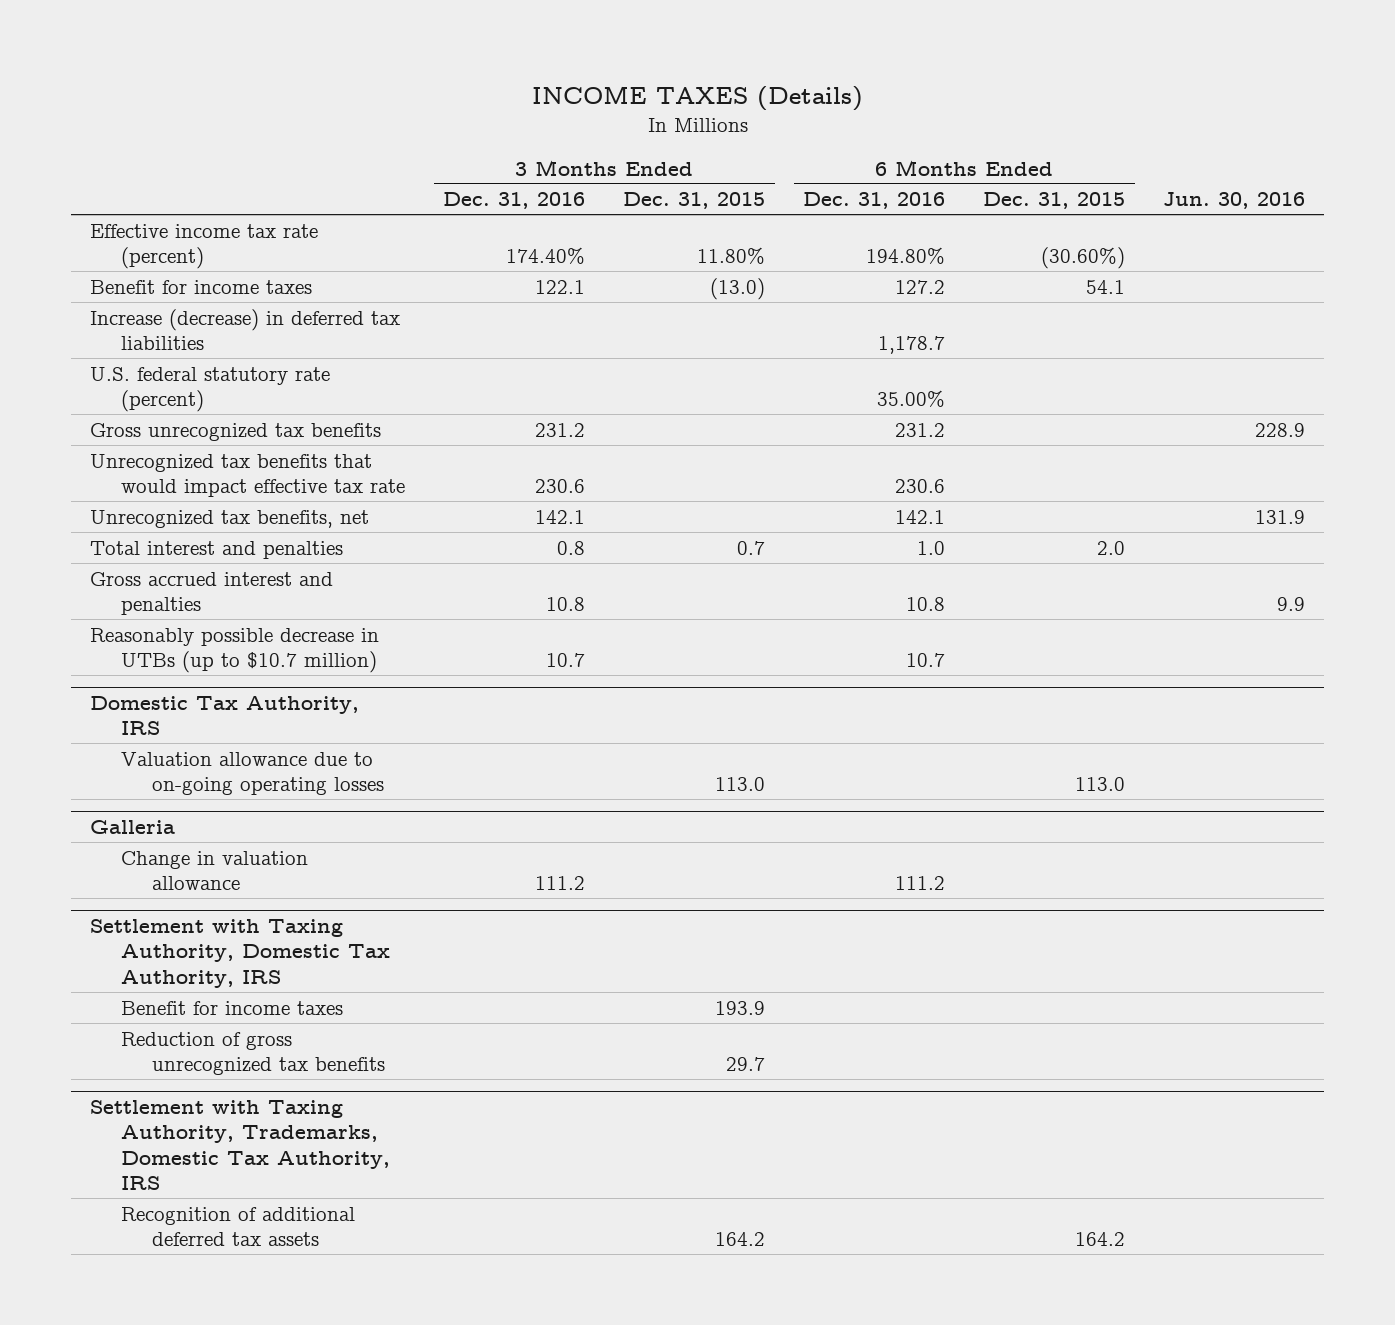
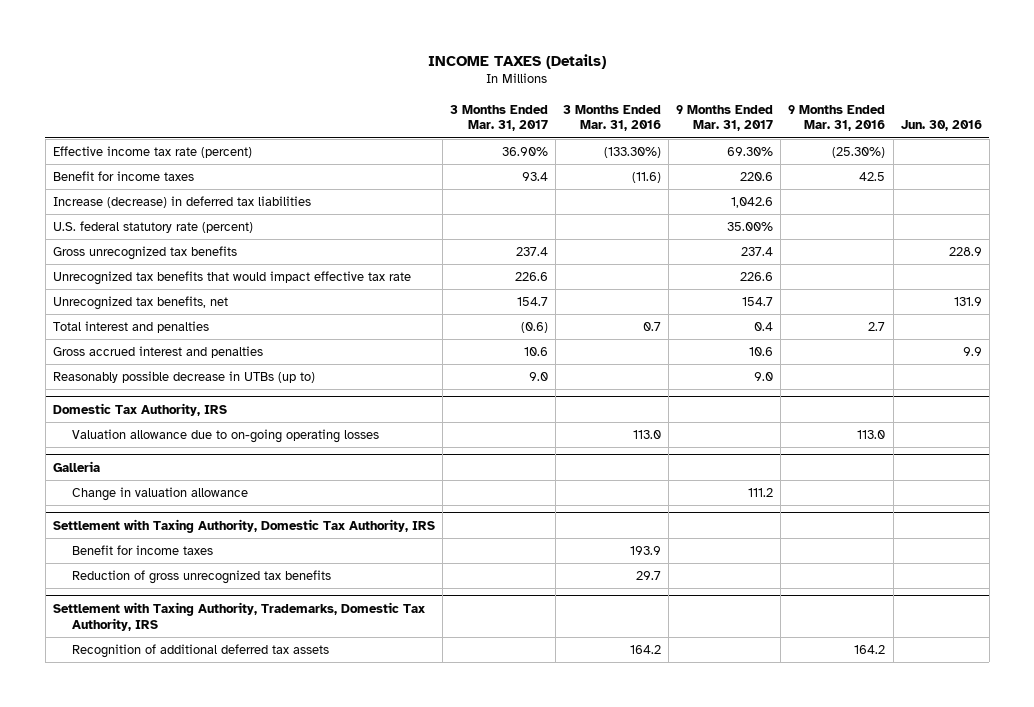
- | 3 Months Ended Dec. 31, 2016 | 3 Months Ended Dec. 31, 2015 | 6 Months Ended Dec. 31, 2016 | 6 Months Ended Dec. 31, 2015 | Jun. 30, 2016
+ | 3 Months Ended Mar. 31, 2017 | 3 Months Ended Mar. 31, 2016 | 9 Months Ended Mar. 31, 2017 | 9 Months Ended Mar. 31, 2016 | Jun. 30, 2016
- Reasonably possible decrease in UTBs (up to $10.7 million) | 10.7 | | 10.7 | |
+ Reasonably possible decrease in UTBs (up to) | 9.0 | | 9.0 | |

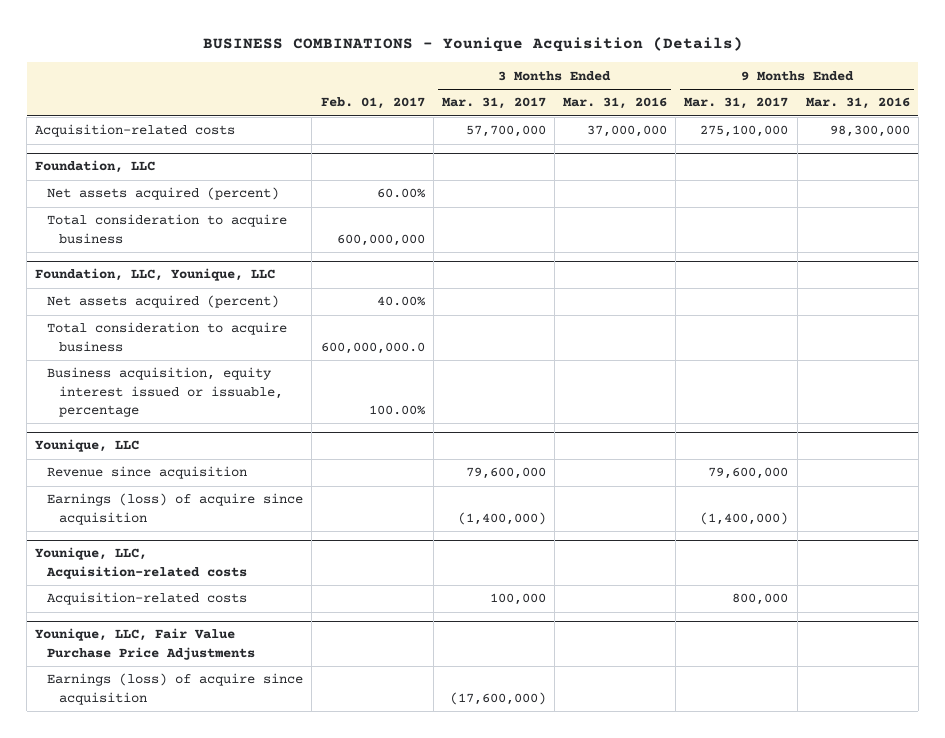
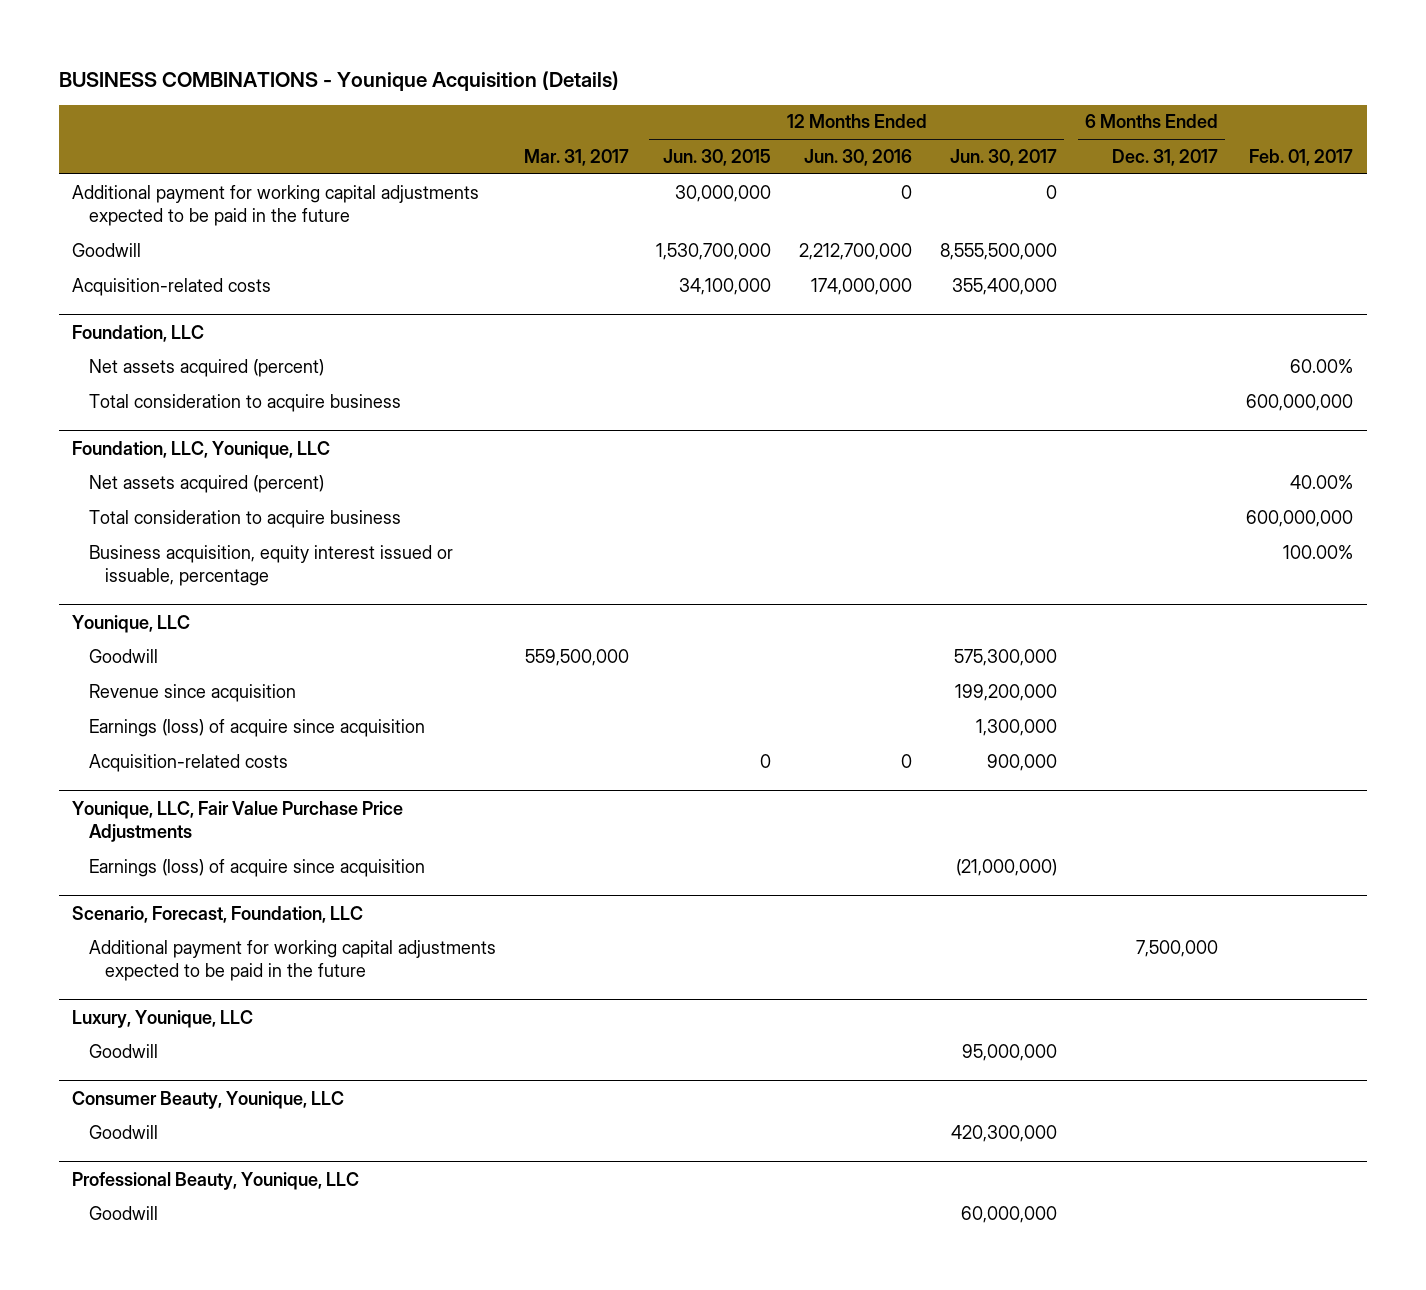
- | Feb. 01, 2017 | 3 Months Ended Mar. 31, 2017 | 3 Months Ended Mar. 31, 2016 | 9 Months Ended Mar. 31, 2017 | 9 Months Ended Mar. 31, 2016
+ | Mar. 31, 2017 | 12 Months Ended Jun. 30, 2015 | 12 Months Ended Jun. 30, 2016 | 12 Months Ended Jun. 30, 2017 | 6 Months Ended Dec. 31, 2017 | Feb. 01, 2017
+ Additional payment for working capital adjustments expected to be paid in the future | | 30,000,000 | 0 | 0 | |
+ Goodwill | | 1,530,700,000 | 2,212,700,000 | 8,555,500,000 | |
@ Foundation, LLC, Younique, LLC
- Total consideration to acquire business | 600,000,000.0 | | | |
+ Total consideration to acquire business | | | | | | 600,000,000
@ Younique, LLC
+ Goodwill | 559,500,000 | | | 575,300,000 | |
- Younique, LLC, Acquisition-related costs
- Acquisition-related costs | | 100,000 | | 800,000 |
@ Younique, LLC
+ Acquisition-related costs | | 0 | 0 | 900,000 | |
+ Scenario, Forecast, Foundation, LLC
+ Additional payment for working capital adjustments expected to be paid in the future | | | | | 7,500,000 |
+ Luxury, Younique, LLC
+ Goodwill | | | | 95,000,000 | |
+ Consumer Beauty, Younique, LLC
+ Goodwill | | | | 420,300,000 | |
+ Professional Beauty, Younique, LLC
+ Goodwill | | | | 60,000,000 | |

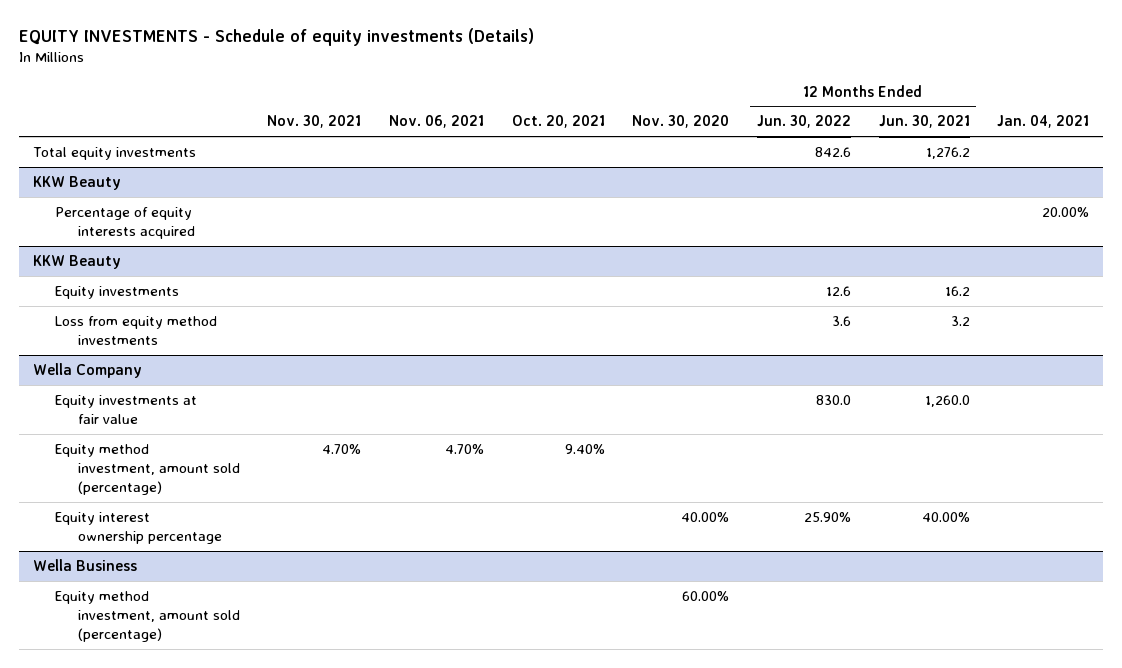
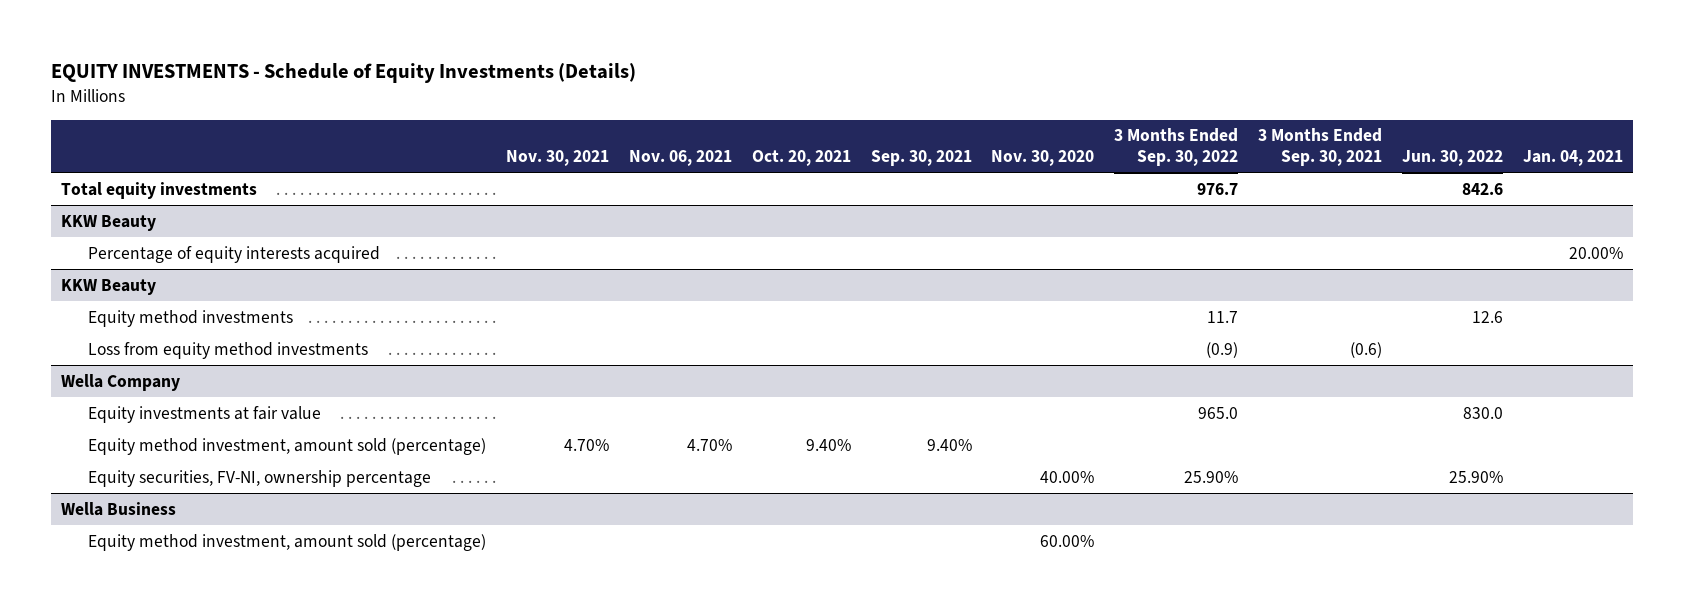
- EQUITY INVESTMENTS - Schedule of equity investments (Details)
+ EQUITY INVESTMENTS - Schedule of Equity Investments (Details)
- | Nov. 30, 2021 | Nov. 06, 2021 | Oct. 20, 2021 | Nov. 30, 2020 | 12 Months Ended Jun. 30, 2022 | 12 Months Ended Jun. 30, 2021 | Jan. 04, 2021
+ | Nov. 30, 2021 | Nov. 06, 2021 | Oct. 20, 2021 | Sep. 30, 2021 | Nov. 30, 2020 | 3 Months Ended Sep. 30, 2022 | 3 Months Ended Sep. 30, 2021 | Jun. 30, 2022 | Jan. 04, 2021
@ KKW Beauty
- Equity investments | | | | | 12.6 | 16.2 |
+ Equity method investments | | | | | | 11.7 | | 12.6 |
@ Wella Company
- Equity interest ownership percentage | | | | 40.00% | 25.90% | 40.00% |
+ Equity securities, FV-NI, ownership percentage | | | | | 40.00% | 25.90% | | 25.90% |

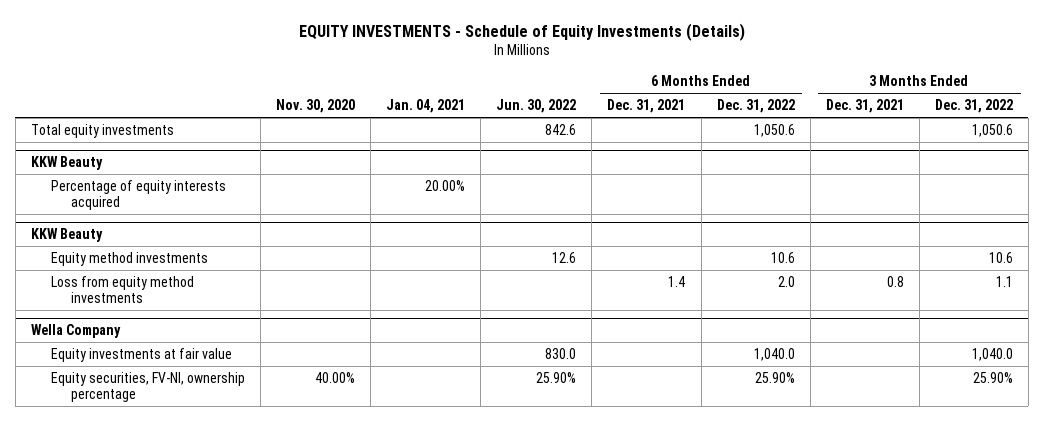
- | Nov. 30, 2021 | Nov. 06, 2021 | Oct. 20, 2021 | Sep. 30, 2021 | Nov. 30, 2020 | 3 Months Ended Sep. 30, 2022 | 3 Months Ended Sep. 30, 2021 | Jun. 30, 2022 | Jan. 04, 2021
+ | Nov. 30, 2020 | Jan. 04, 2021 | Jun. 30, 2022 | 6 Months Ended Dec. 31, 2021 | 6 Months Ended Dec. 31, 2022 | 3 Months Ended Dec. 31, 2021 | 3 Months Ended Dec. 31, 2022
@ Wella Company
- Equity method investment, amount sold (percentage) | 4.70% | 4.70% | 9.40% | 9.40% | | | | |
- Wella Business
- Equity method investment, amount sold (percentage) | | | | | 60.00% | | | |

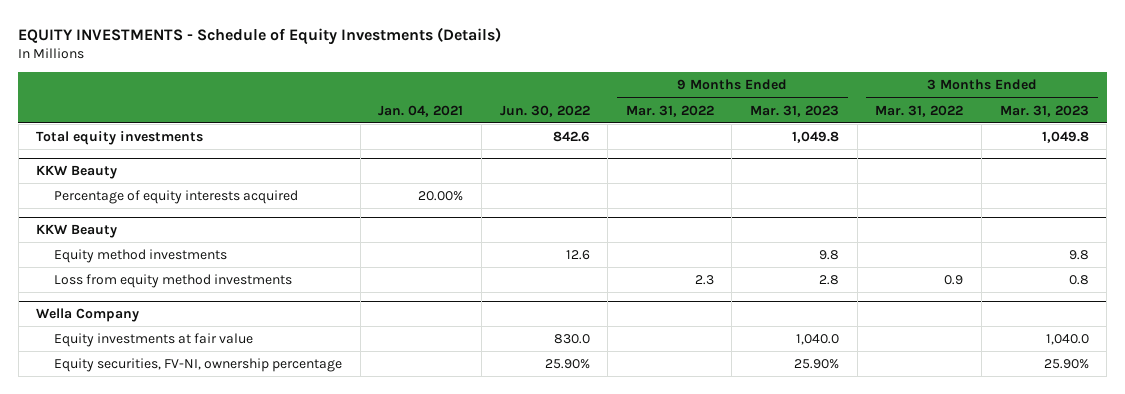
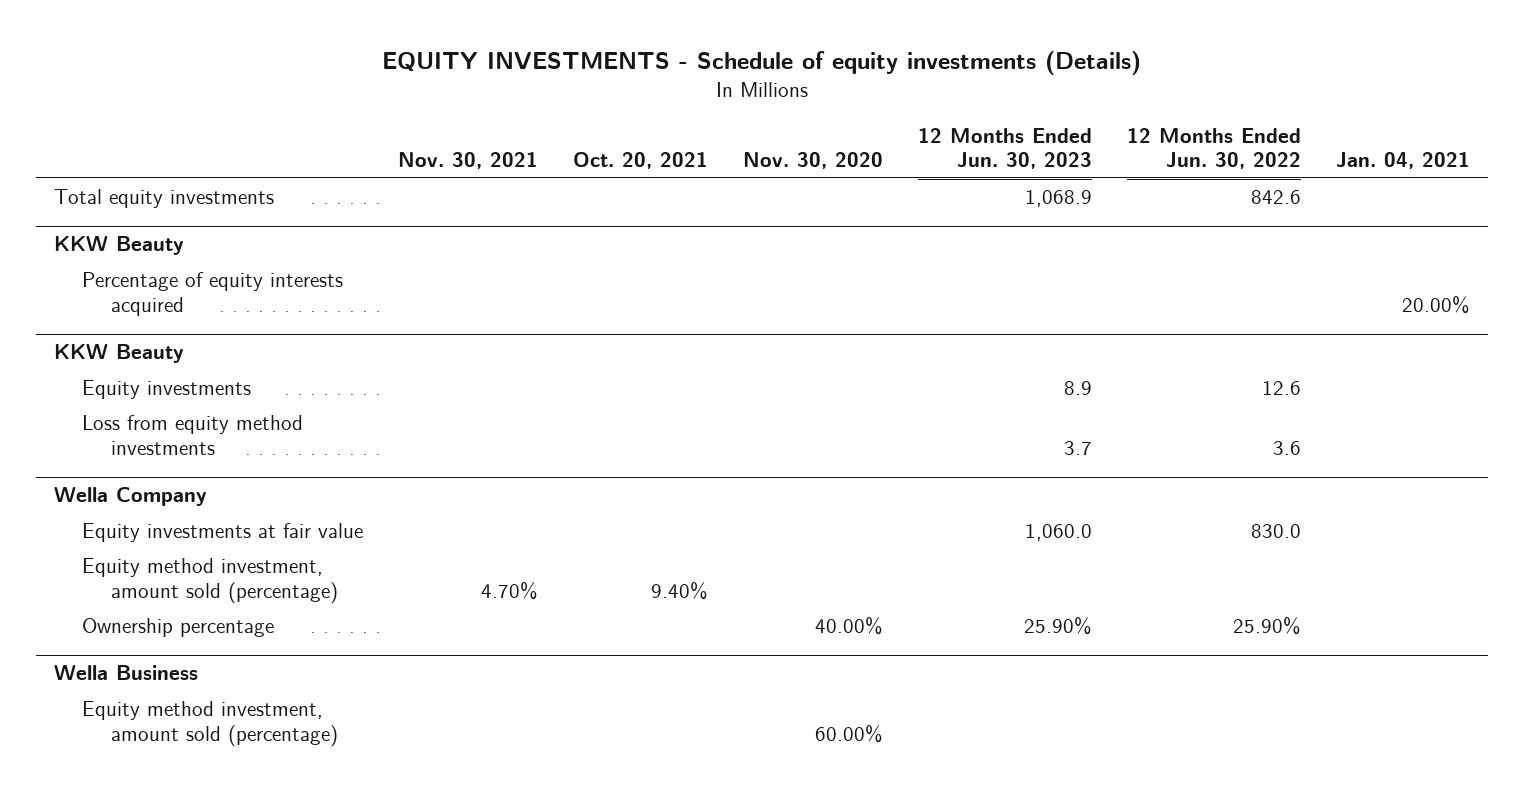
- EQUITY INVESTMENTS - Schedule of Equity Investments (Details)
+ EQUITY INVESTMENTS - Schedule of equity investments (Details)
- | Jan. 04, 2021 | Jun. 30, 2022 | 9 Months Ended Mar. 31, 2022 | 9 Months Ended Mar. 31, 2023 | 3 Months Ended Mar. 31, 2022 | 3 Months Ended Mar. 31, 2023
+ | Nov. 30, 2021 | Oct. 20, 2021 | Nov. 30, 2020 | 12 Months Ended Jun. 30, 2023 | 12 Months Ended Jun. 30, 2022 | Jan. 04, 2021
@ KKW Beauty
- Equity method investments | | 12.6 | | 9.8 | | 9.8
+ Equity investments | | | | 8.9 | 12.6 |
@ Wella Company
- Equity securities, FV-NI, ownership percentage | | 25.90% | | 25.90% | | 25.90%
+ Equity method investment, amount sold (percentage) | 4.70% | 9.40% | | | |
+ Ownership percentage | | | 40.00% | 25.90% | 25.90% |
+ Wella Business
+ Equity method investment, amount sold (percentage) | | | 60.00% | | |

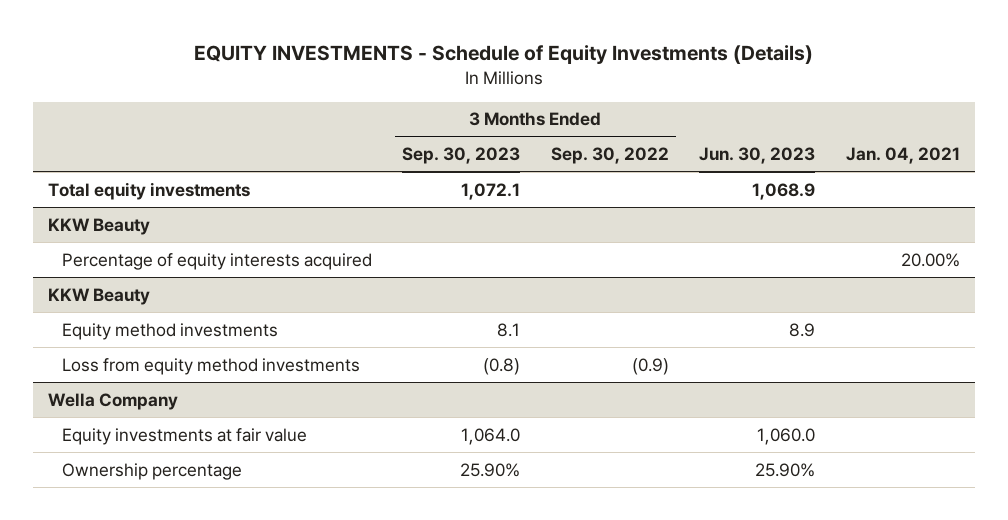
- EQUITY INVESTMENTS - Schedule of equity investments (Details)
+ EQUITY INVESTMENTS - Schedule of Equity Investments (Details)
- | Nov. 30, 2021 | Oct. 20, 2021 | Nov. 30, 2020 | 12 Months Ended Jun. 30, 2023 | 12 Months Ended Jun. 30, 2022 | Jan. 04, 2021
+ | 3 Months Ended Sep. 30, 2023 | 3 Months Ended Sep. 30, 2022 | Jun. 30, 2023 | Jan. 04, 2021
@ KKW Beauty
- Equity investments | | | | 8.9 | 12.6 |
+ Equity method investments | 8.1 | | 8.9 |
@ Wella Company
- Equity method investment, amount sold (percentage) | 4.70% | 9.40% | | | |
- Wella Business
- Equity method investment, amount sold (percentage) | | | 60.00% | | |

